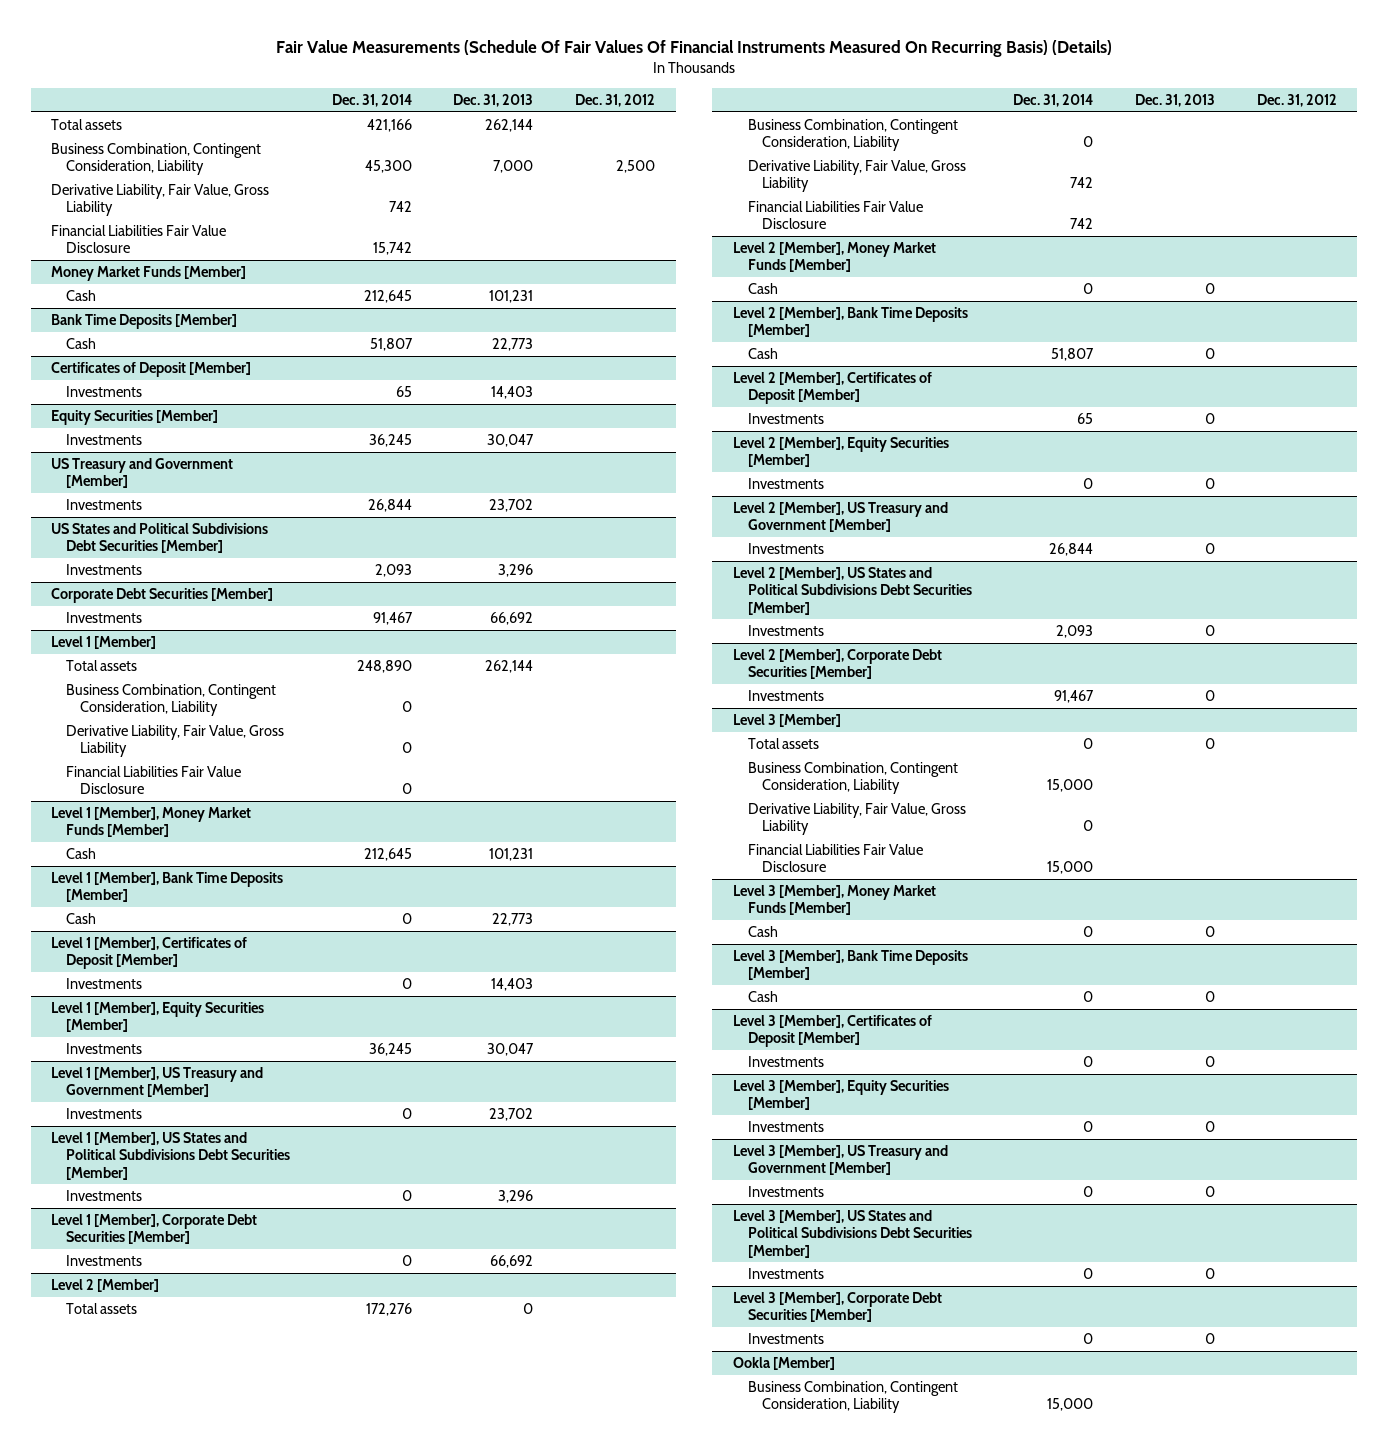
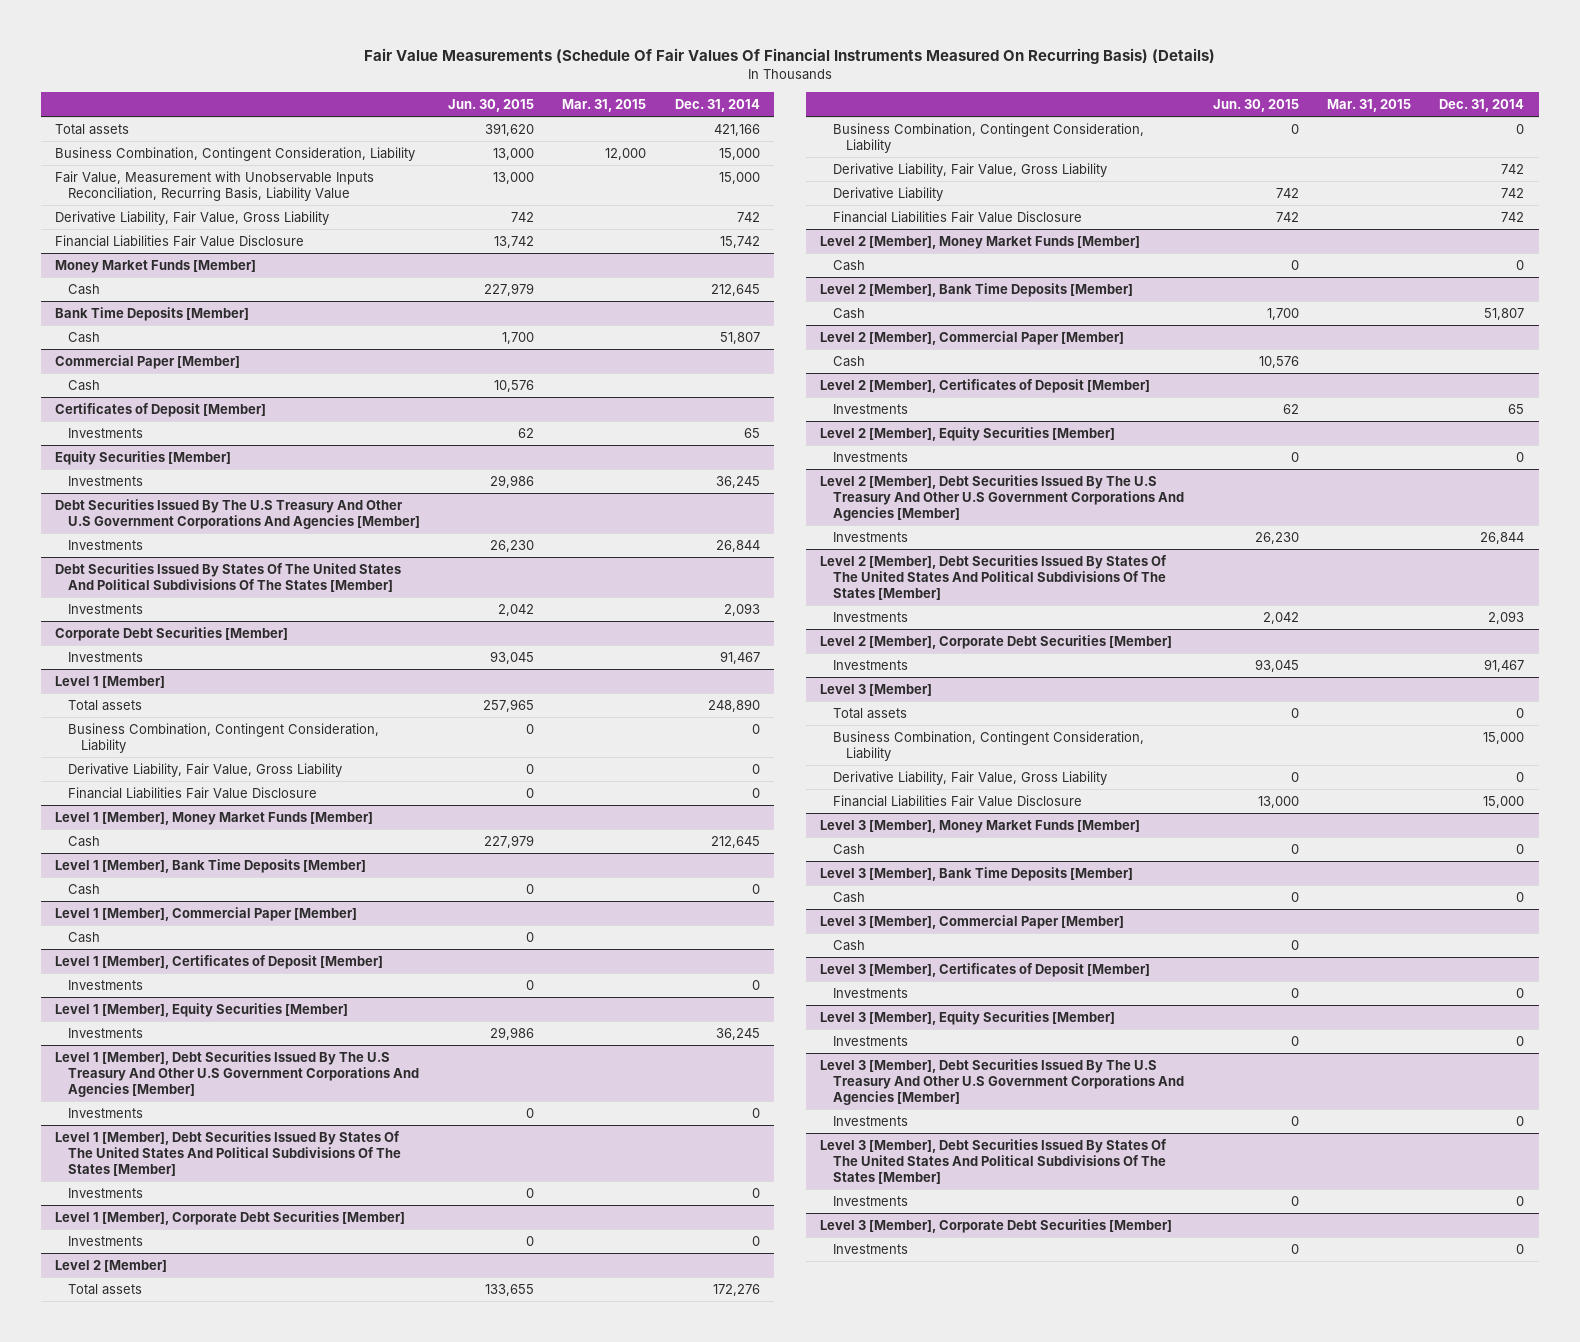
- | Dec. 31, 2014 | Dec. 31, 2013 | Dec. 31, 2012
+ | Jun. 30, 2015 | Mar. 31, 2015 | Dec. 31, 2014
- Business Combination, Contingent Consideration, Liability | 45,300 | 7,000 | 2,500
+ Business Combination, Contingent Consideration, Liability | 13,000 | 12,000 | 15,000
+ Fair Value, Measurement with Unobservable Inputs Reconciliation, Recurring Basis, Liability Value | 13,000 | | 15,000
+ Commercial Paper [Member]
+ Cash | 10,576 | |
- US Treasury and Government [Member]
+ Debt Securities Issued By The U.S Treasury And Other U.S Government Corporations And Agencies [Member]
- US States and Political Subdivisions Debt Securities [Member]
+ Debt Securities Issued By States Of The United States And Political Subdivisions Of The States [Member]
+ Level 1 [Member], Commercial Paper [Member]
+ Cash | 0 | |
- Level 1 [Member], US Treasury and Government [Member]
+ Level 1 [Member], Debt Securities Issued By The U.S Treasury And Other U.S Government Corporations And Agencies [Member]
- Level 1 [Member], US States and Political Subdivisions Debt Securities [Member]
+ Level 1 [Member], Debt Securities Issued By States Of The United States And Political Subdivisions Of The States [Member]
@ Level 2 [Member]
+ Derivative Liability | 742 | | 742
+ Level 2 [Member], Commercial Paper [Member]
+ Cash | 10,576 | |
- Level 2 [Member], US Treasury and Government [Member]
+ Level 2 [Member], Debt Securities Issued By The U.S Treasury And Other U.S Government Corporations And Agencies [Member]
- Level 2 [Member], US States and Political Subdivisions Debt Securities [Member]
+ Level 2 [Member], Debt Securities Issued By States Of The United States And Political Subdivisions Of The States [Member]
+ Level 3 [Member], Commercial Paper [Member]
+ Cash | 0 | |
- Level 3 [Member], US Treasury and Government [Member]
+ Level 3 [Member], Debt Securities Issued By The U.S Treasury And Other U.S Government Corporations And Agencies [Member]
- Level 3 [Member], US States and Political Subdivisions Debt Securities [Member]
+ Level 3 [Member], Debt Securities Issued By States Of The United States And Political Subdivisions Of The States [Member]
- Ookla [Member]
- Business Combination, Contingent Consideration, Liability | 15,000 | |

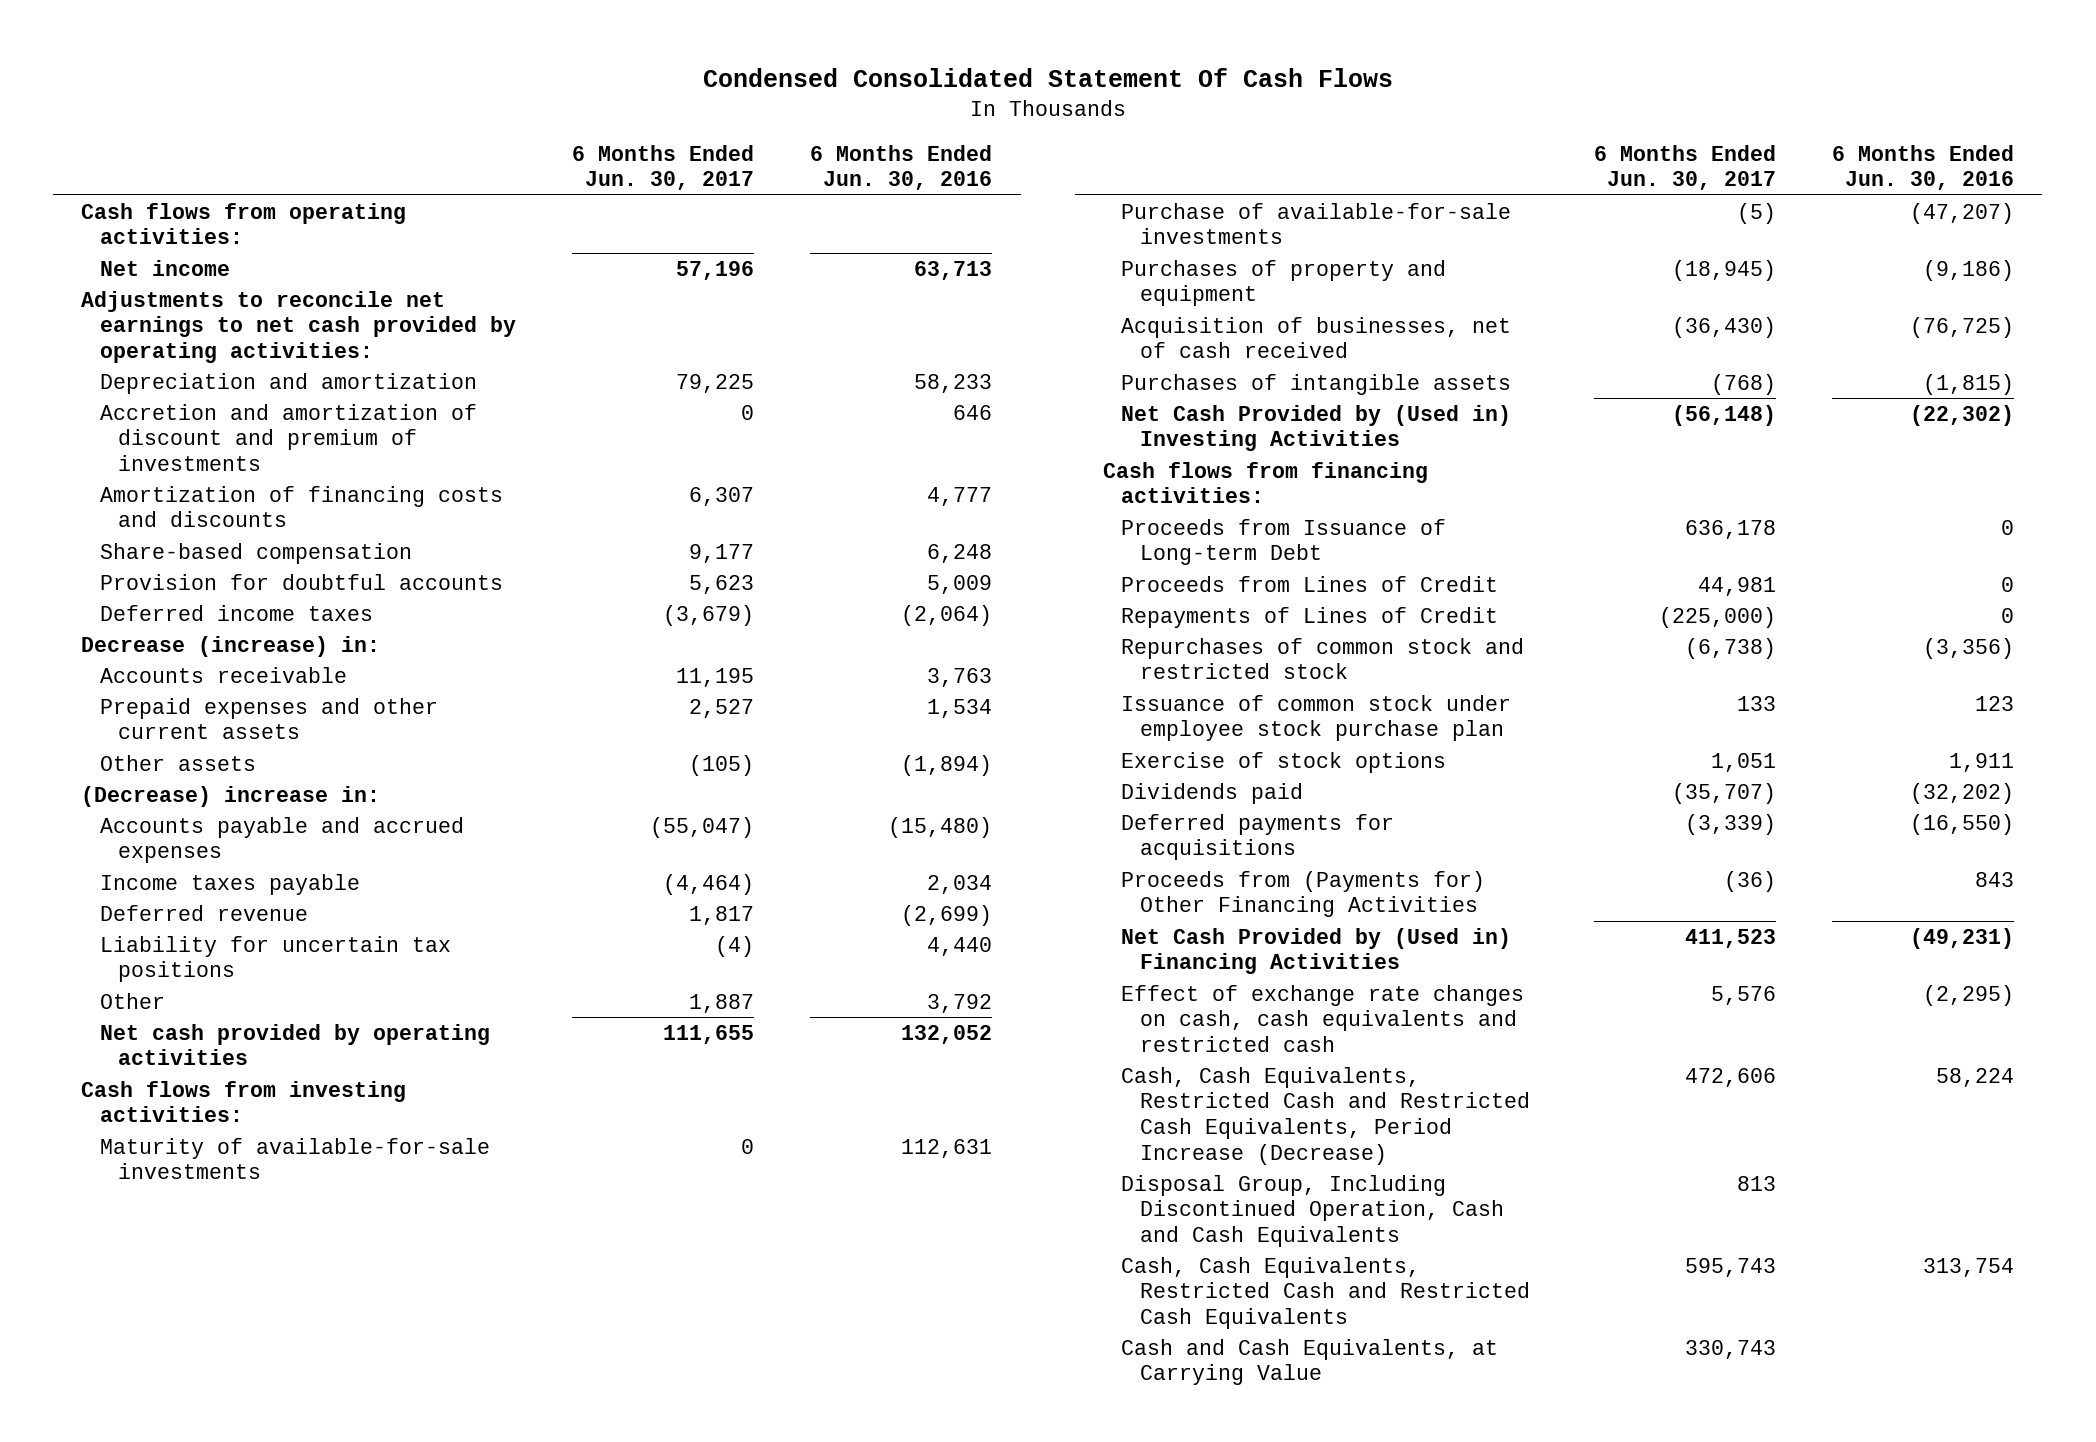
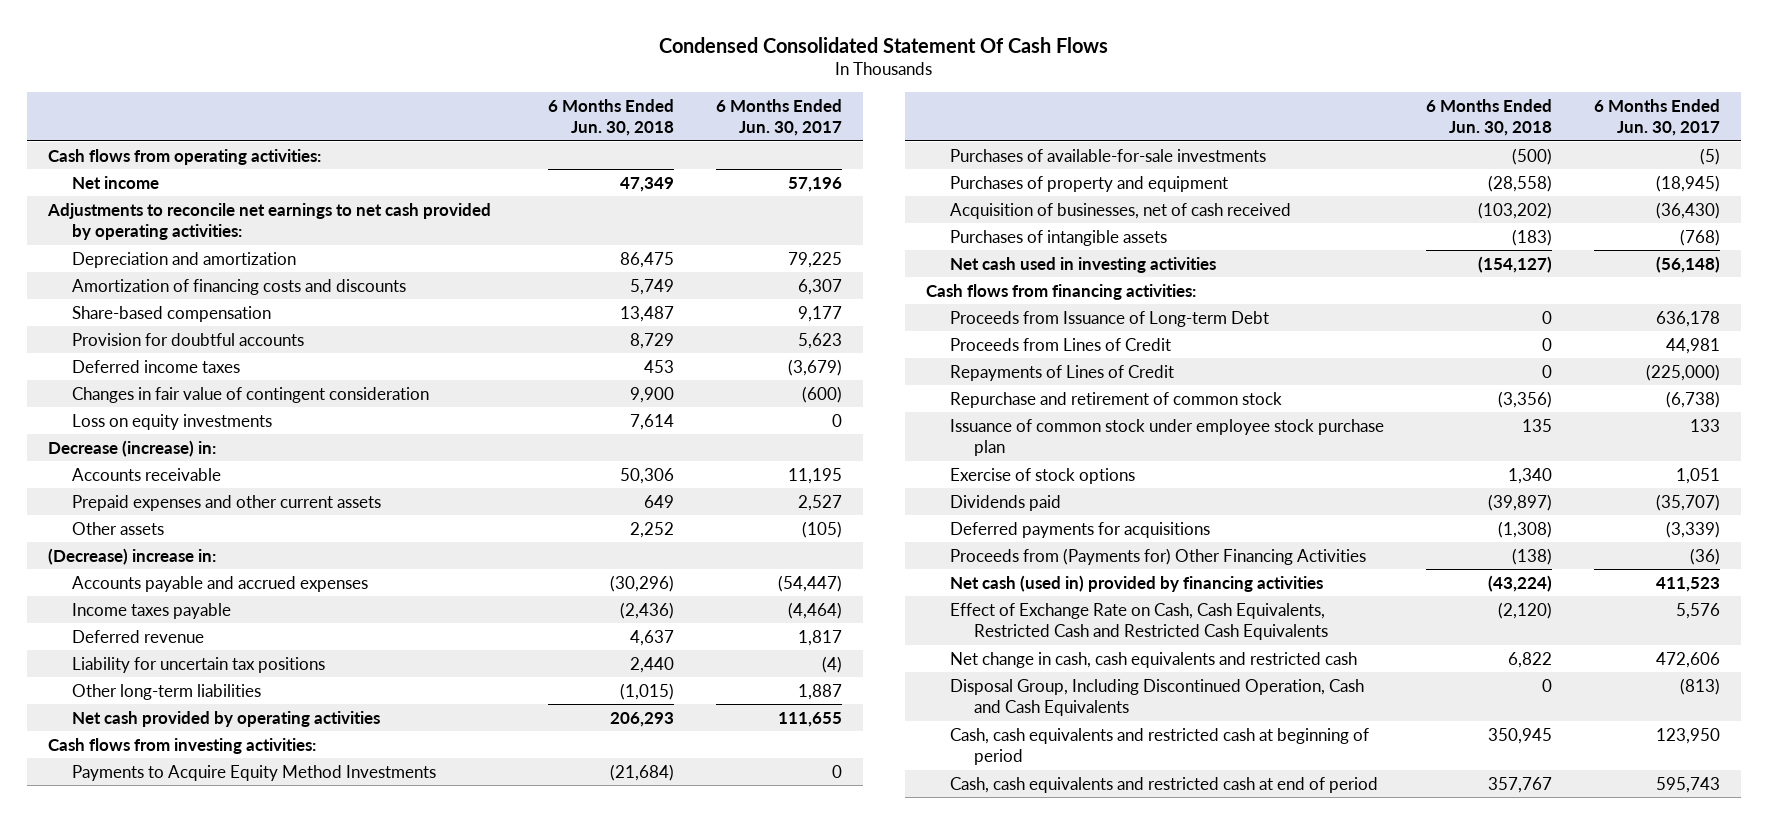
- | 6 Months Ended Jun. 30, 2017 | 6 Months Ended Jun. 30, 2016
+ | 6 Months Ended Jun. 30, 2018 | 6 Months Ended Jun. 30, 2017
- Accretion and amortization of discount and premium of investments | 0 | 646
+ Changes in fair value of contingent consideration | 9,900 | (600)
+ Loss on equity investments | 7,614 | 0
- Accounts payable and accrued expenses | (55,047) | (15,480)
+ Accounts payable and accrued expenses | (30,296) | (54,447)
- Other | 1,887 | 3,792
+ Other long-term liabilities | (1,015) | 1,887
- Maturity of available-for-sale investments | 0 | 112,631
- Purchase of available-for-sale investments | (5) | (47,207)
+ Payments to Acquire Equity Method Investments | (21,684) | 0
+ Purchases of available-for-sale investments | (500) | (5)
- Net Cash Provided by (Used in) Investing Activities | (56,148) | (22,302)
+ Net cash used in investing activities | (154,127) | (56,148)
- Repurchases of common stock and restricted stock | (6,738) | (3,356)
+ Repurchase and retirement of common stock | (3,356) | (6,738)
- Net Cash Provided by (Used in) Financing Activities | 411,523 | (49,231)
- Effect of exchange rate changes on cash, cash equivalents and restricted cash | 5,576 | (2,295)
- Cash, Cash Equivalents, Restricted Cash and Restricted Cash Equivalents, Period Increase (Decrease) | 472,606 | 58,224
- Disposal Group, Including Discontinued Operation, Cash and Cash Equivalents | 813 |
- Cash, Cash Equivalents, Restricted Cash and Restricted Cash Equivalents | 595,743 | 313,754
- Cash and Cash Equivalents, at Carrying Value | 330,743 |
+ Net cash (used in) provided by financing activities | (43,224) | 411,523
+ Effect of Exchange Rate on Cash, Cash Equivalents, Restricted Cash and Restricted Cash Equivalents | (2,120) | 5,576
+ Net change in cash, cash equivalents and restricted cash | 6,822 | 472,606
+ Disposal Group, Including Discontinued Operation, Cash and Cash Equivalents | 0 | (813)
+ Cash, cash equivalents and restricted cash at beginning of period | 350,945 | 123,950
+ Cash, cash equivalents and restricted cash at end of period | 357,767 | 595,743

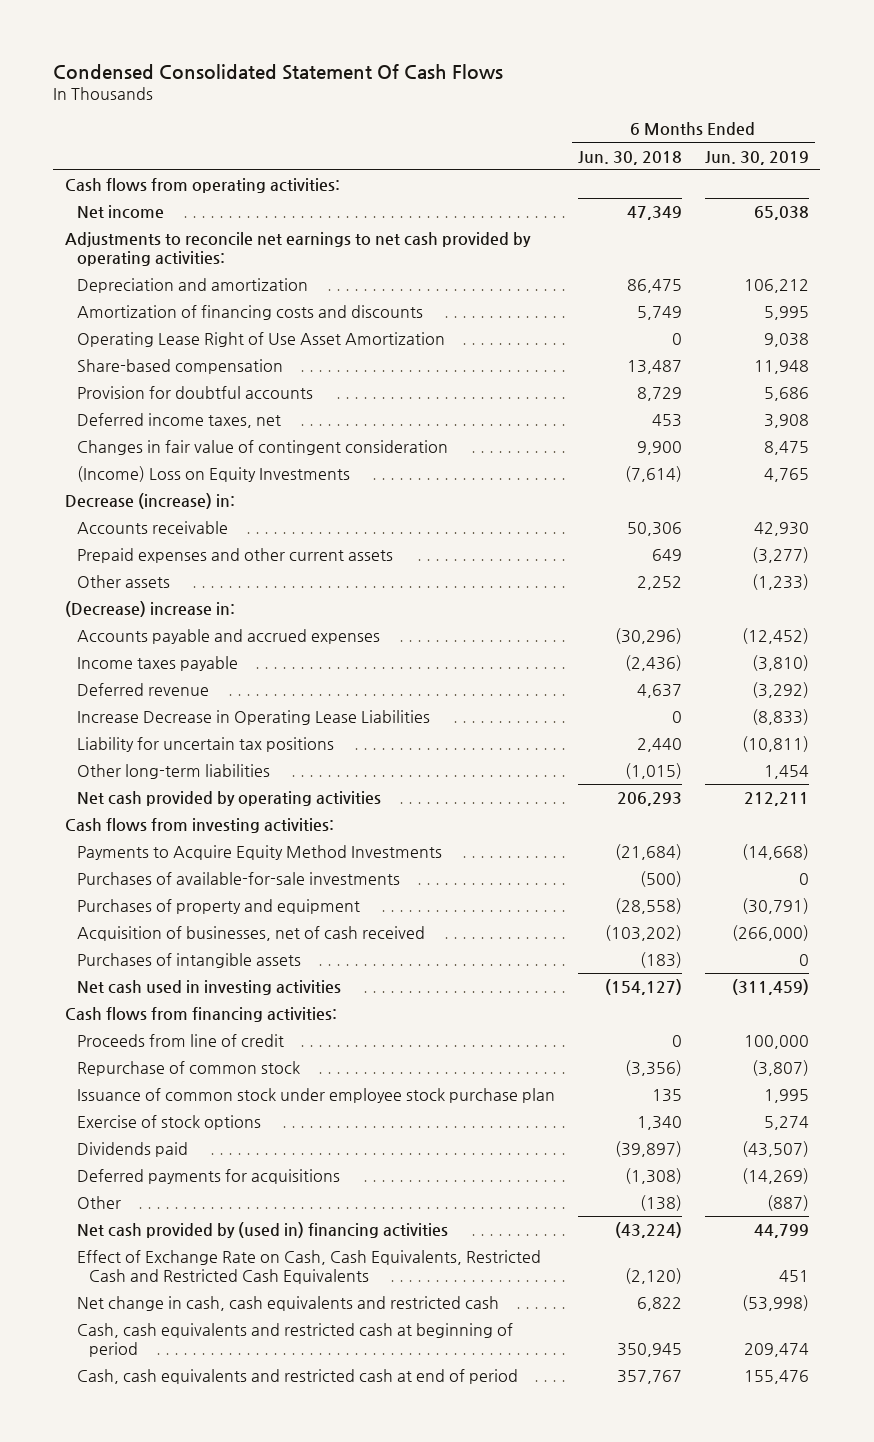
- | 6 Months Ended Jun. 30, 2018 | 6 Months Ended Jun. 30, 2017
+ | 6 Months Ended Jun. 30, 2018 | 6 Months Ended Jun. 30, 2019
+ Operating Lease Right of Use Asset Amortization | 0 | 9,038
- Deferred income taxes | 453 | (3,679)
+ Deferred income taxes, net | 453 | 3,908
- Loss on equity investments | 7,614 | 0
+ (Income) Loss on Equity Investments | (7,614) | 4,765
+ Increase Decrease in Operating Lease Liabilities | 0 | (8,833)
- Proceeds from Issuance of Long-term Debt | 0 | 636,178
- Proceeds from Lines of Credit | 0 | 44,981
- Repayments of Lines of Credit | 0 | (225,000)
- Repurchase and retirement of common stock | (3,356) | (6,738)
+ Proceeds from line of credit | 0 | 100,000
+ Repurchase of common stock | (3,356) | (3,807)
- Proceeds from (Payments for) Other Financing Activities | (138) | (36)
- Net cash (used in) provided by financing activities | (43,224) | 411,523
+ Other | (138) | (887)
+ Net cash provided by (used in) financing activities | (43,224) | 44,799
- Disposal Group, Including Discontinued Operation, Cash and Cash Equivalents | 0 | (813)

